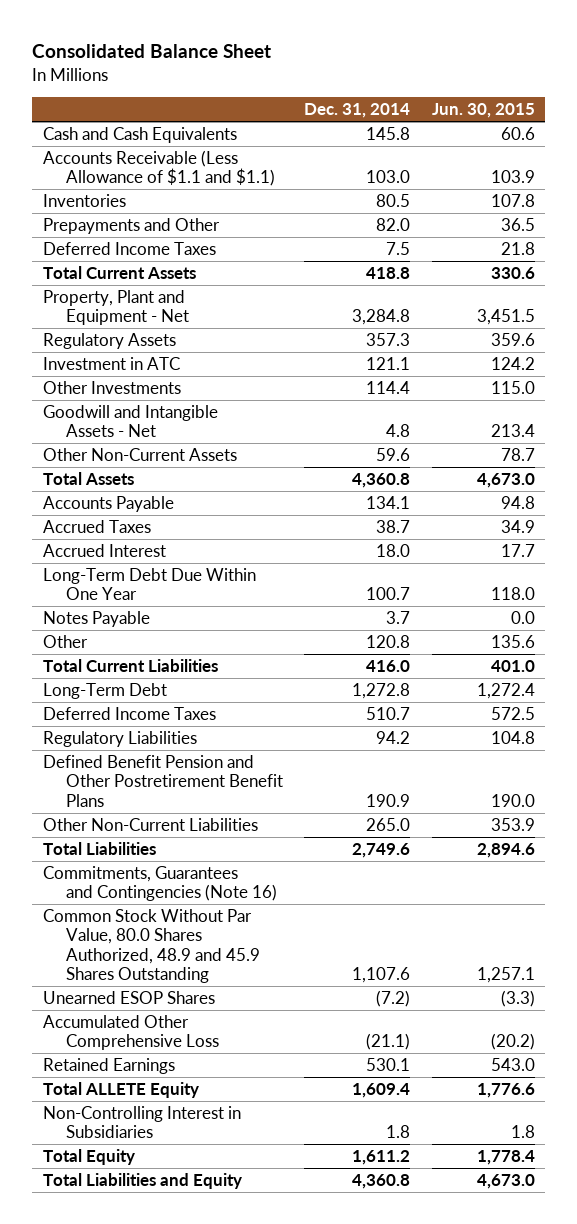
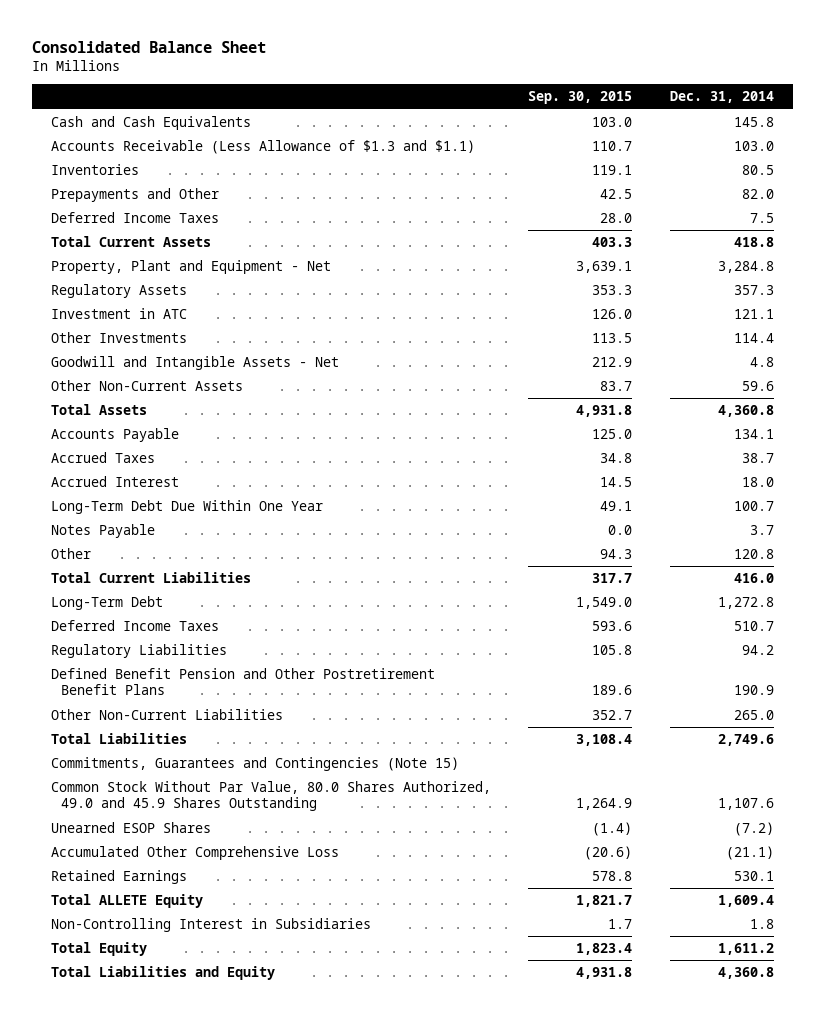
- | Dec. 31, 2014 | Jun. 30, 2015
+ | Sep. 30, 2015 | Dec. 31, 2014
- Accounts Receivable (Less Allowance of $1.1 and $1.1) | 103.0 | 103.9
+ Accounts Receivable (Less Allowance of $1.3 and $1.1) | 110.7 | 103.0
- Commitments, Guarantees and Contingencies (Note 16)
- Common Stock Without Par Value, 80.0 Shares Authorized, 48.9 and 45.9 Shares Outstanding | 1,107.6 | 1,257.1
+ Commitments, Guarantees and Contingencies (Note 15)
+ Common Stock Without Par Value, 80.0 Shares Authorized, 49.0 and 45.9 Shares Outstanding | 1,264.9 | 1,107.6

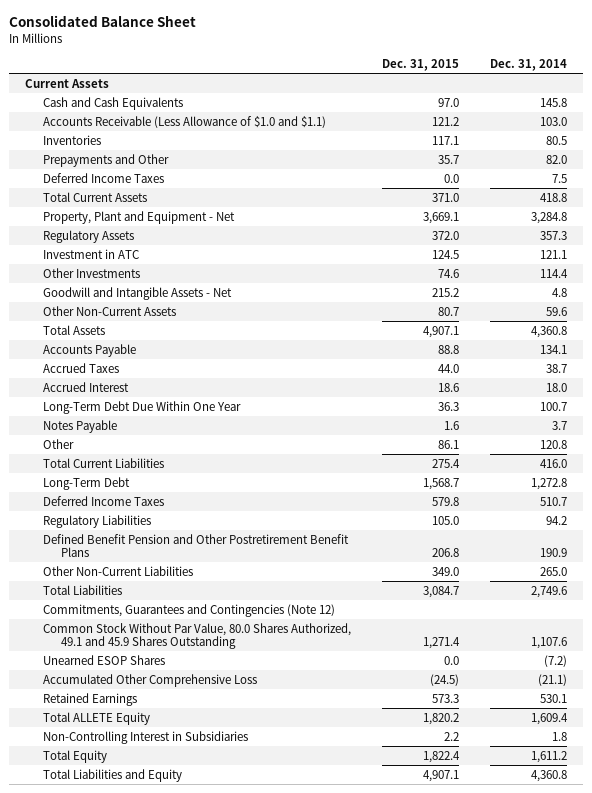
- | Sep. 30, 2015 | Dec. 31, 2014
+ | Dec. 31, 2015 | Dec. 31, 2014
+ Current Assets
- Accounts Receivable (Less Allowance of $1.3 and $1.1) | 110.7 | 103.0
+ Accounts Receivable (Less Allowance of $1.0 and $1.1) | 121.2 | 103.0
- Commitments, Guarantees and Contingencies (Note 15)
- Common Stock Without Par Value, 80.0 Shares Authorized, 49.0 and 45.9 Shares Outstanding | 1,264.9 | 1,107.6
+ Commitments, Guarantees and Contingencies (Note 12)
+ Common Stock Without Par Value, 80.0 Shares Authorized, 49.1 and 45.9 Shares Outstanding | 1,271.4 | 1,107.6

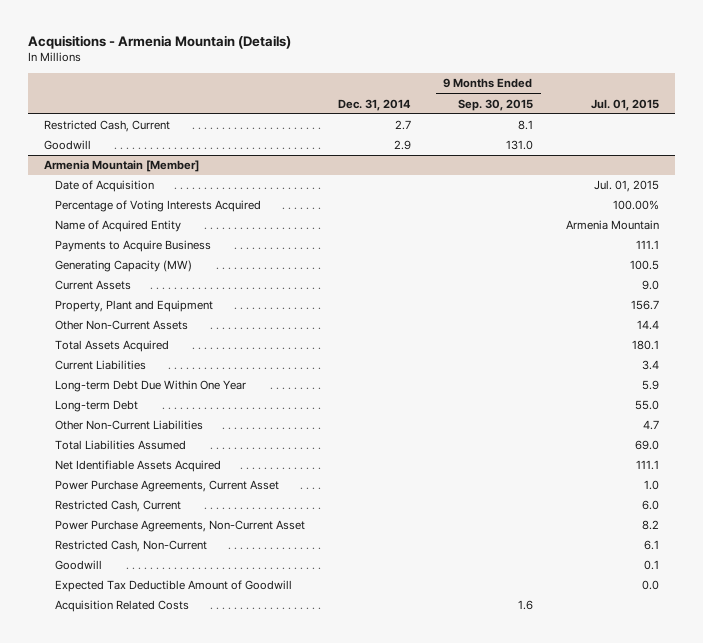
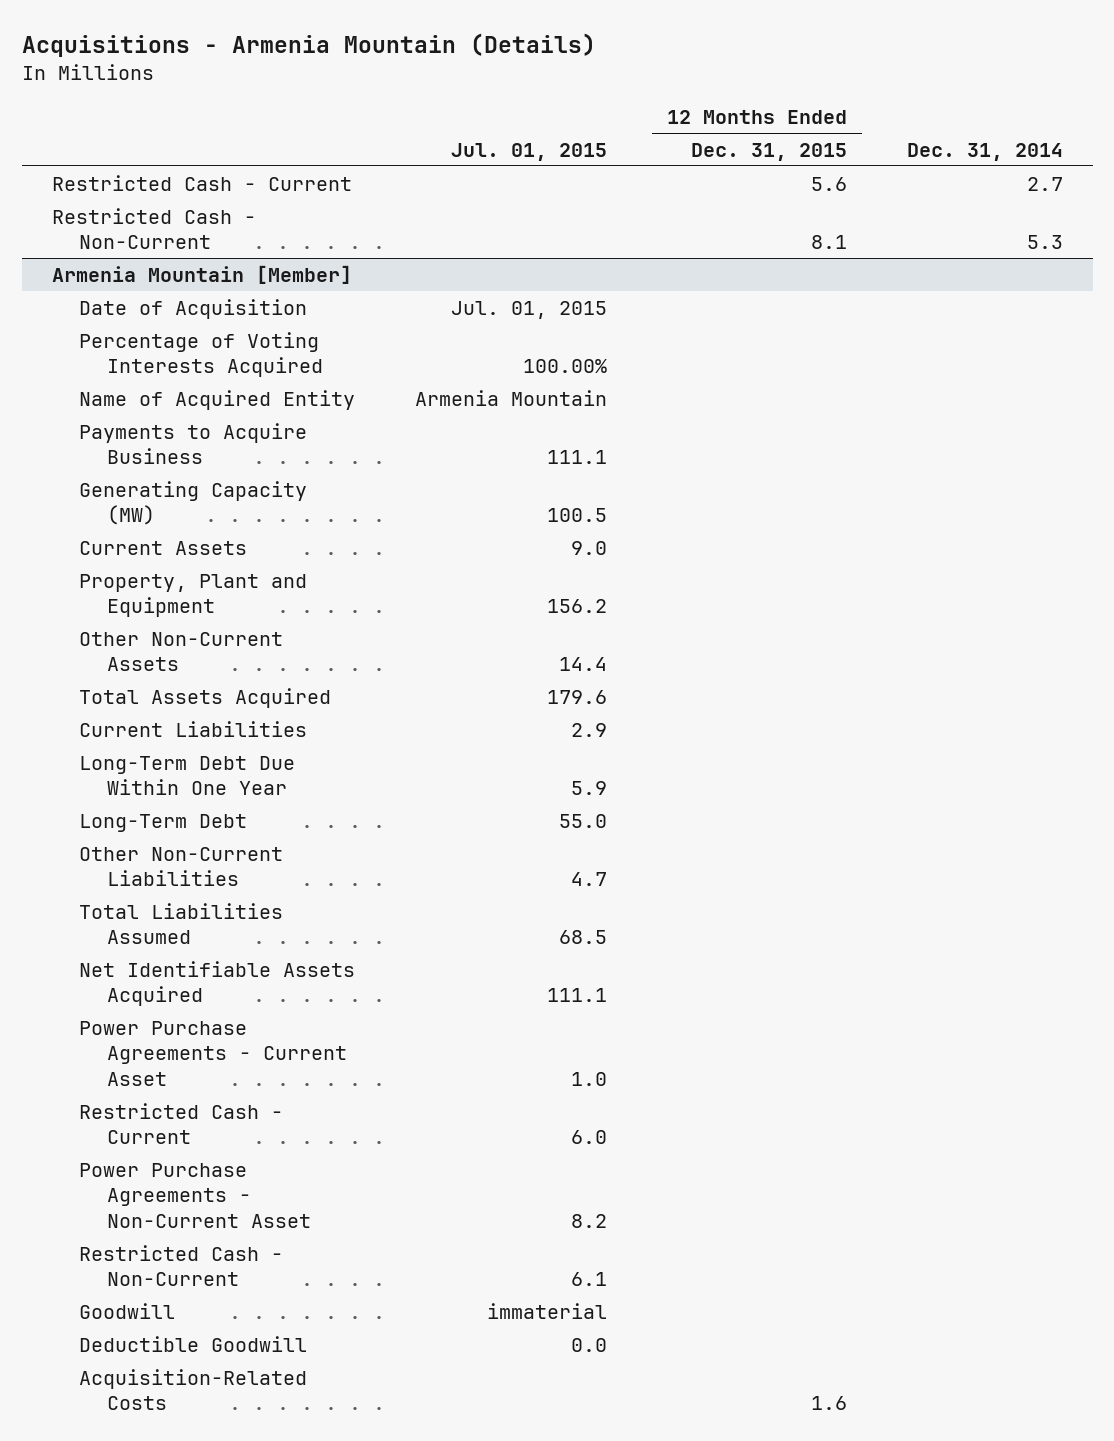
- | Dec. 31, 2014 | 9 Months Ended Sep. 30, 2015 | Jul. 01, 2015
+ | Jul. 01, 2015 | 12 Months Ended Dec. 31, 2015 | Dec. 31, 2014
- Restricted Cash, Current | 2.7 | 8.1 |
- Goodwill | 2.9 | 131.0 |
+ Restricted Cash - Current | | 5.6 | 2.7
+ Restricted Cash - Non-Current | | 8.1 | 5.3
@ Armenia Mountain [Member]
- Property, Plant and Equipment | | | 156.7
+ Property, Plant and Equipment | 156.2 | |
- Total Assets Acquired | | | 180.1
- Current Liabilities | | | 3.4
- Long-term Debt Due Within One Year | | | 5.9
- Long-term Debt | | | 55.0
+ Total Assets Acquired | 179.6 | |
+ Current Liabilities | 2.9 | |
+ Long-Term Debt Due Within One Year | 5.9 | |
+ Long-Term Debt | 55.0 | |
- Total Liabilities Assumed | | | 69.0
+ Total Liabilities Assumed | 68.5 | |
- Power Purchase Agreements, Current Asset | | | 1.0
- Restricted Cash, Current | | | 6.0
- Power Purchase Agreements, Non-Current Asset | | | 8.2
- Restricted Cash, Non-Current | | | 6.1
- Goodwill | | | 0.1
- Expected Tax Deductible Amount of Goodwill | | | 0.0
- Acquisition Related Costs | | 1.6 |
+ Power Purchase Agreements - Current Asset | 1.0 | |
+ Restricted Cash - Current | 6.0 | |
+ Power Purchase Agreements - Non-Current Asset | 8.2 | |
+ Restricted Cash - Non-Current | 6.1 | |
+ Goodwill | immaterial | |
+ Deductible Goodwill | 0.0 | |
+ Acquisition-Related Costs | | 1.6 |

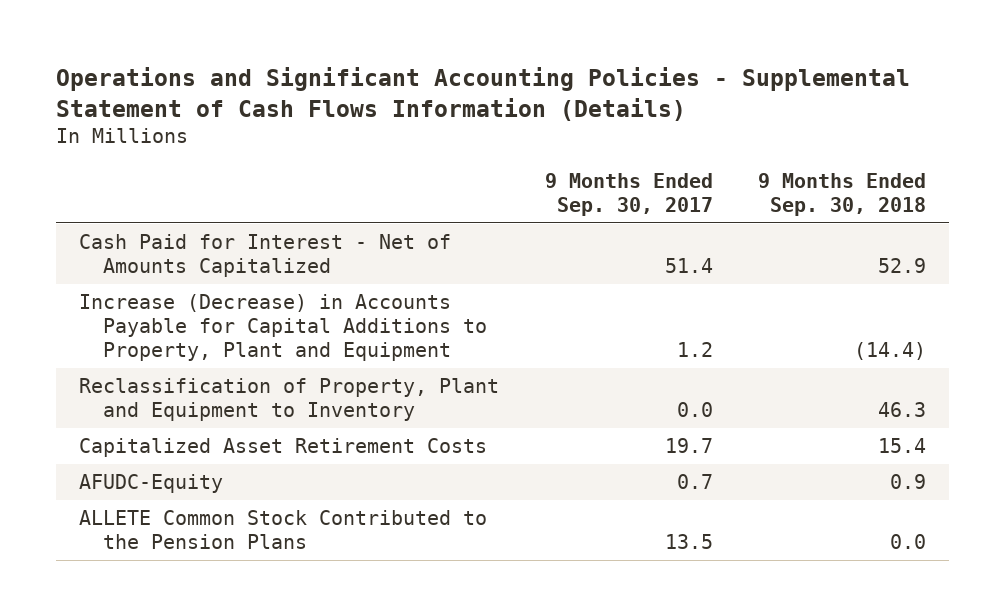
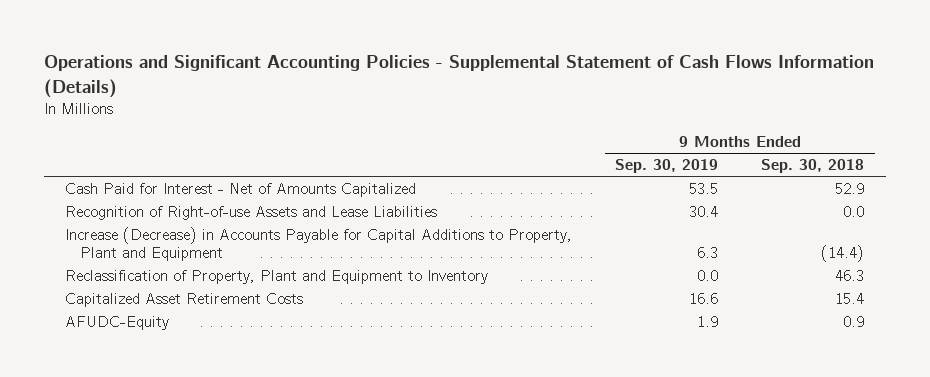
- | 9 Months Ended Sep. 30, 2017 | 9 Months Ended Sep. 30, 2018
+ | 9 Months Ended Sep. 30, 2019 | 9 Months Ended Sep. 30, 2018
+ Recognition of Right-of-use Assets and Lease Liabilities | 30.4 | 0.0
- ALLETE Common Stock Contributed to the Pension Plans | 13.5 | 0.0

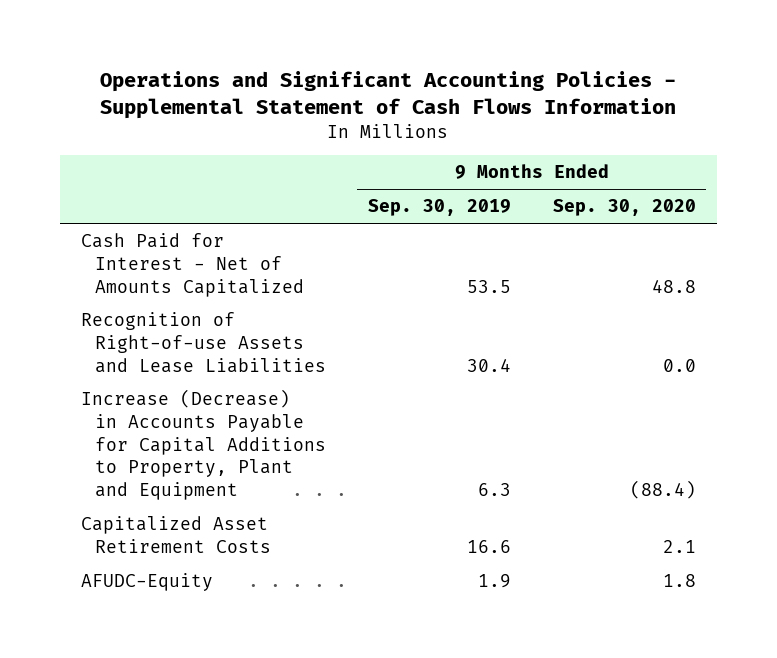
- Operations and Significant Accounting Policies - Supplemental Statement of Cash Flows Information (Details)
+ Operations and Significant Accounting Policies - Supplemental Statement of Cash Flows Information
- | 9 Months Ended Sep. 30, 2019 | 9 Months Ended Sep. 30, 2018
+ | 9 Months Ended Sep. 30, 2019 | 9 Months Ended Sep. 30, 2020
- Reclassification of Property, Plant and Equipment to Inventory | 0.0 | 46.3

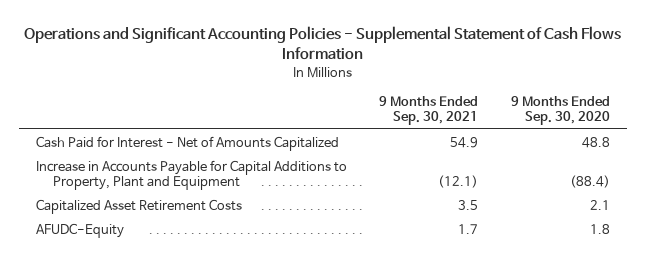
- | 9 Months Ended Sep. 30, 2019 | 9 Months Ended Sep. 30, 2020
+ | 9 Months Ended Sep. 30, 2021 | 9 Months Ended Sep. 30, 2020
- Recognition of Right-of-use Assets and Lease Liabilities | 30.4 | 0.0
- Increase (Decrease) in Accounts Payable for Capital Additions to Property, Plant and Equipment | 6.3 | (88.4)
+ Increase in Accounts Payable for Capital Additions to Property, Plant and Equipment | (12.1) | (88.4)

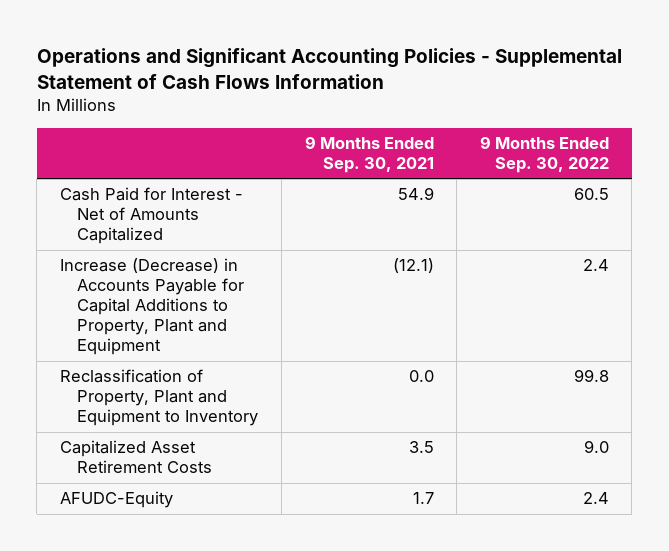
- | 9 Months Ended Sep. 30, 2021 | 9 Months Ended Sep. 30, 2020
+ | 9 Months Ended Sep. 30, 2021 | 9 Months Ended Sep. 30, 2022
- Increase in Accounts Payable for Capital Additions to Property, Plant and Equipment | (12.1) | (88.4)
+ Increase (Decrease) in Accounts Payable for Capital Additions to Property, Plant and Equipment | (12.1) | 2.4
+ Reclassification of Property, Plant and Equipment to Inventory | 0.0 | 99.8

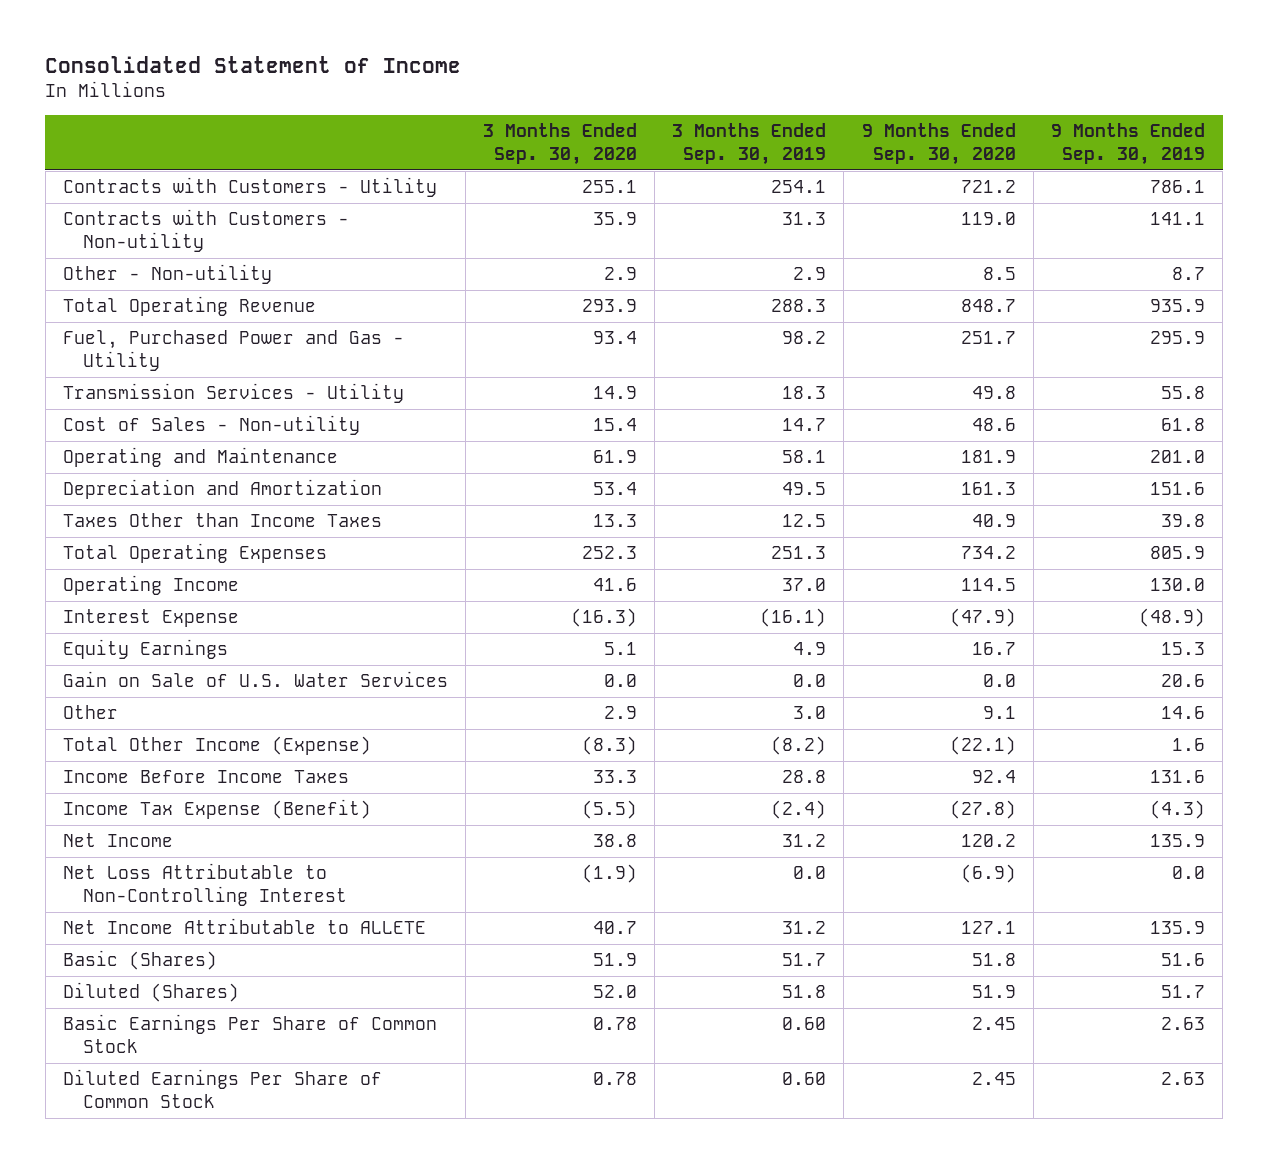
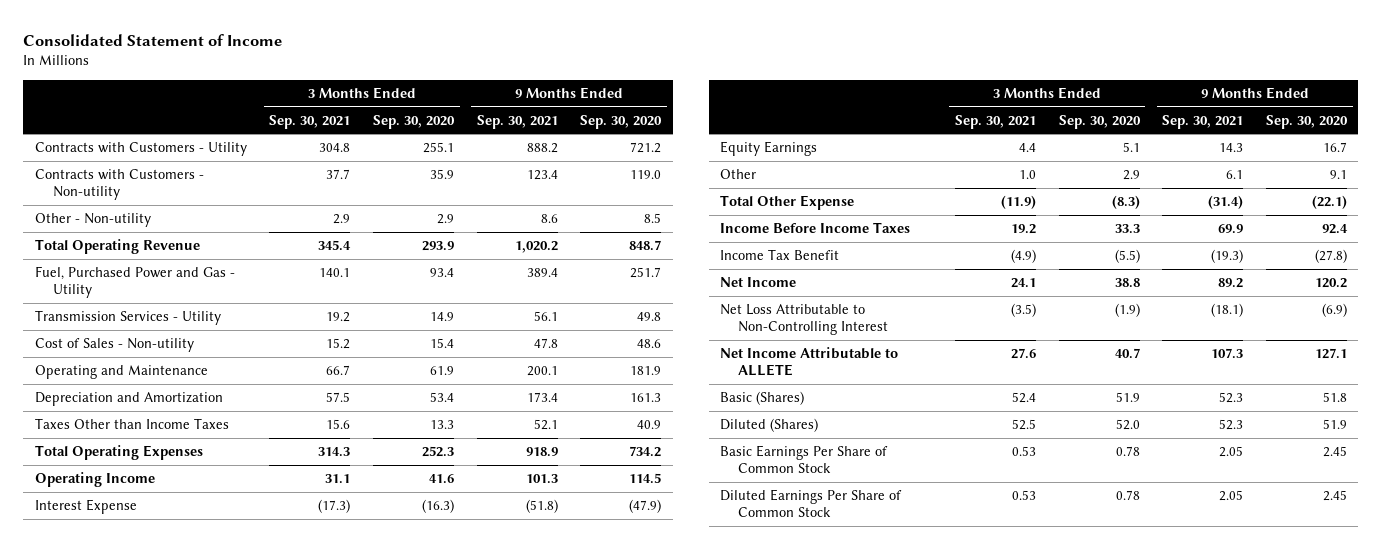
- | 3 Months Ended Sep. 30, 2020 | 3 Months Ended Sep. 30, 2019 | 9 Months Ended Sep. 30, 2020 | 9 Months Ended Sep. 30, 2019
+ | 3 Months Ended Sep. 30, 2021 | 3 Months Ended Sep. 30, 2020 | 9 Months Ended Sep. 30, 2021 | 9 Months Ended Sep. 30, 2020
- Gain on Sale of U.S. Water Services | 0.0 | 0.0 | 0.0 | 20.6
- Total Other Income (Expense) | (8.3) | (8.2) | (22.1) | 1.6
+ Total Other Expense | (11.9) | (8.3) | (31.4) | (22.1)
- Income Tax Expense (Benefit) | (5.5) | (2.4) | (27.8) | (4.3)
+ Income Tax Benefit | (4.9) | (5.5) | (19.3) | (27.8)

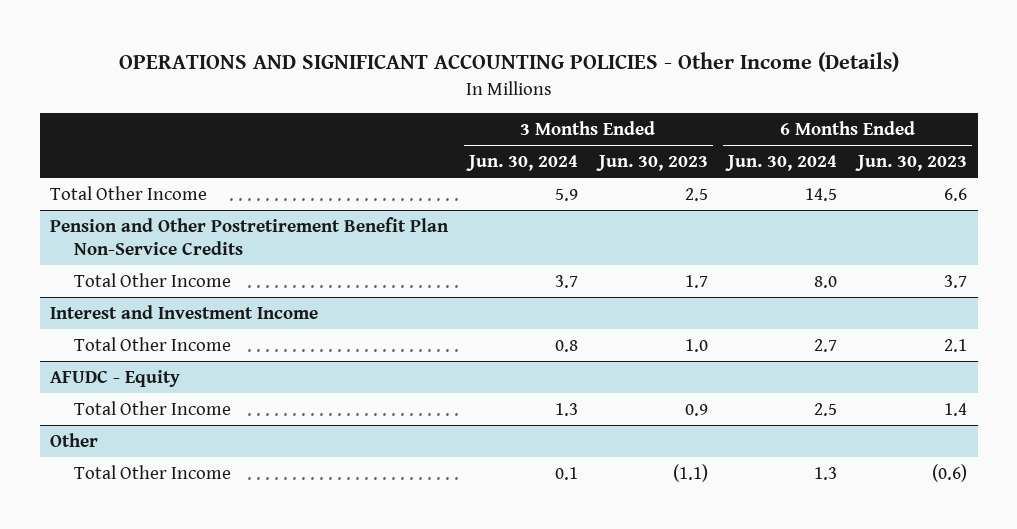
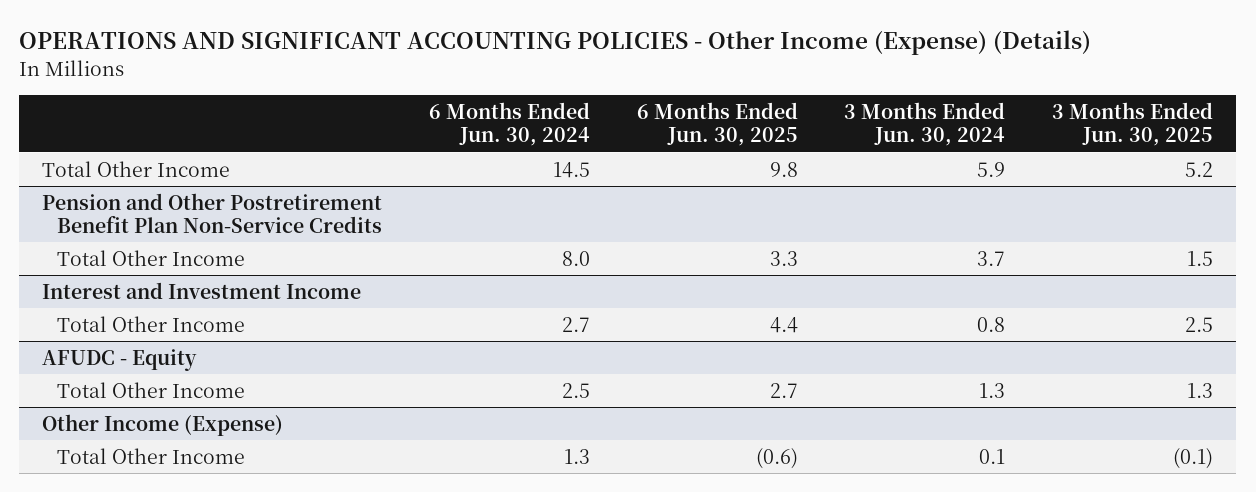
- OPERATIONS AND SIGNIFICANT ACCOUNTING POLICIES - Other Income (Details)
+ OPERATIONS AND SIGNIFICANT ACCOUNTING POLICIES - Other Income (Expense) (Details)
- | 3 Months Ended Jun. 30, 2024 | 3 Months Ended Jun. 30, 2023 | 6 Months Ended Jun. 30, 2024 | 6 Months Ended Jun. 30, 2023
+ | 6 Months Ended Jun. 30, 2024 | 6 Months Ended Jun. 30, 2025 | 3 Months Ended Jun. 30, 2024 | 3 Months Ended Jun. 30, 2025
- Other
+ Other Income (Expense)

